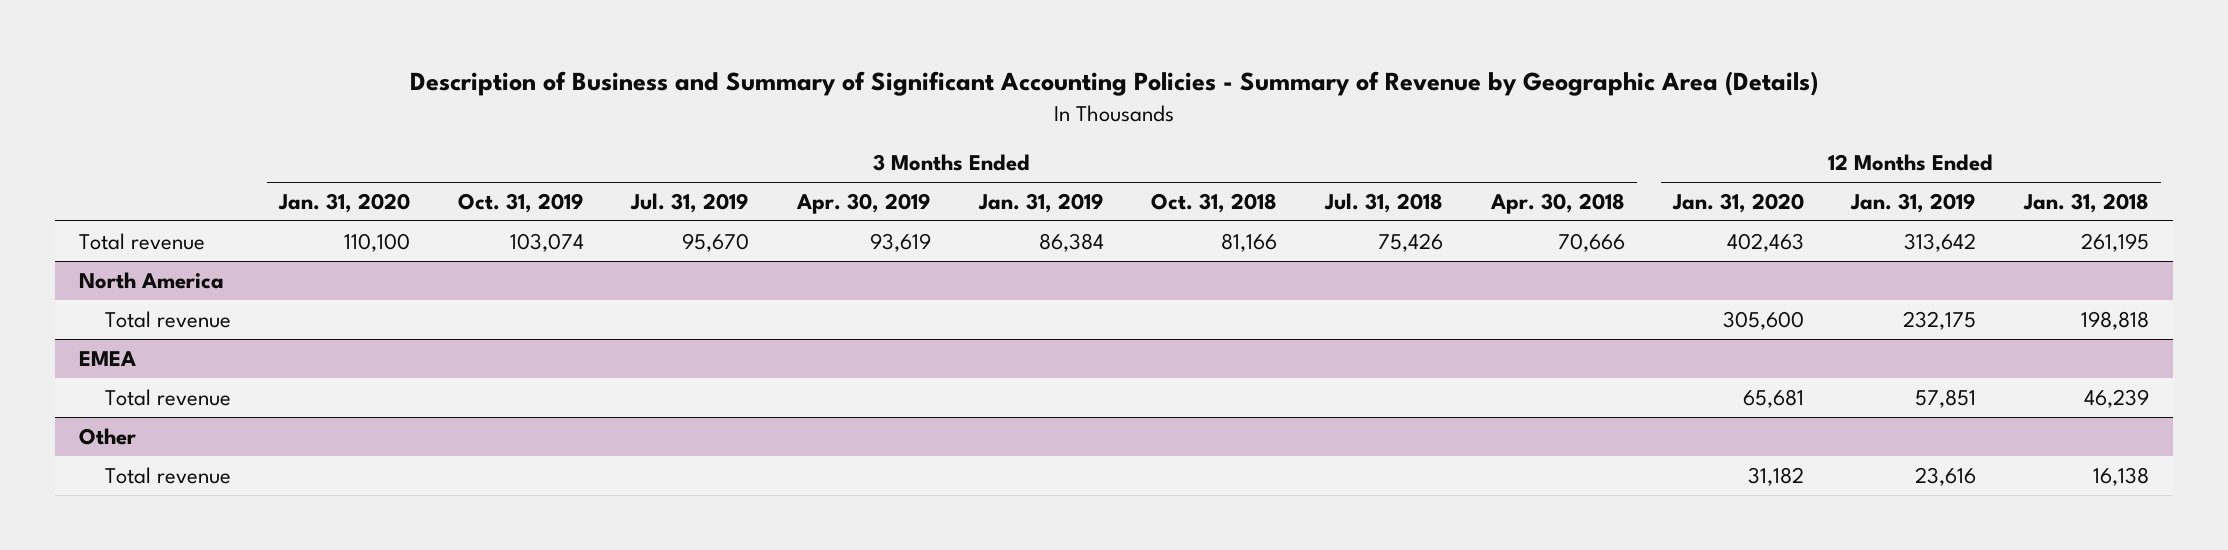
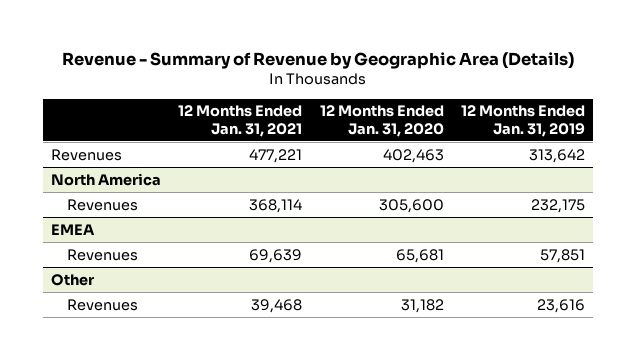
- Description of Business and Summary of Significant Accounting Policies - Summary of Revenue by Geographic Area (Details)
+ Revenue - Summary of Revenue by Geographic Area (Details)
- | 3 Months Ended Jan. 31, 2020 | 3 Months Ended Oct. 31, 2019 | 3 Months Ended Jul. 31, 2019 | 3 Months Ended Apr. 30, 2019 | 3 Months Ended Jan. 31, 2019 | 3 Months Ended Oct. 31, 2018 | 3 Months Ended Jul. 31, 2018 | 3 Months Ended Apr. 30, 2018 | 12 Months Ended Jan. 31, 2020 | 12 Months Ended Jan. 31, 2019 | 12 Months Ended Jan. 31, 2018
+ | 12 Months Ended Jan. 31, 2021 | 12 Months Ended Jan. 31, 2020 | 12 Months Ended Jan. 31, 2019
- Total revenue | 110,100 | 103,074 | 95,670 | 93,619 | 86,384 | 81,166 | 75,426 | 70,666 | 402,463 | 313,642 | 261,195
+ Revenues | 477,221 | 402,463 | 313,642
@ North America
- Total revenue | | | | | | | | | 305,600 | 232,175 | 198,818
+ Revenues | 368,114 | 305,600 | 232,175
@ EMEA
- Total revenue | | | | | | | | | 65,681 | 57,851 | 46,239
+ Revenues | 69,639 | 65,681 | 57,851
@ Other
- Total revenue | | | | | | | | | 31,182 | 23,616 | 16,138
+ Revenues | 39,468 | 31,182 | 23,616

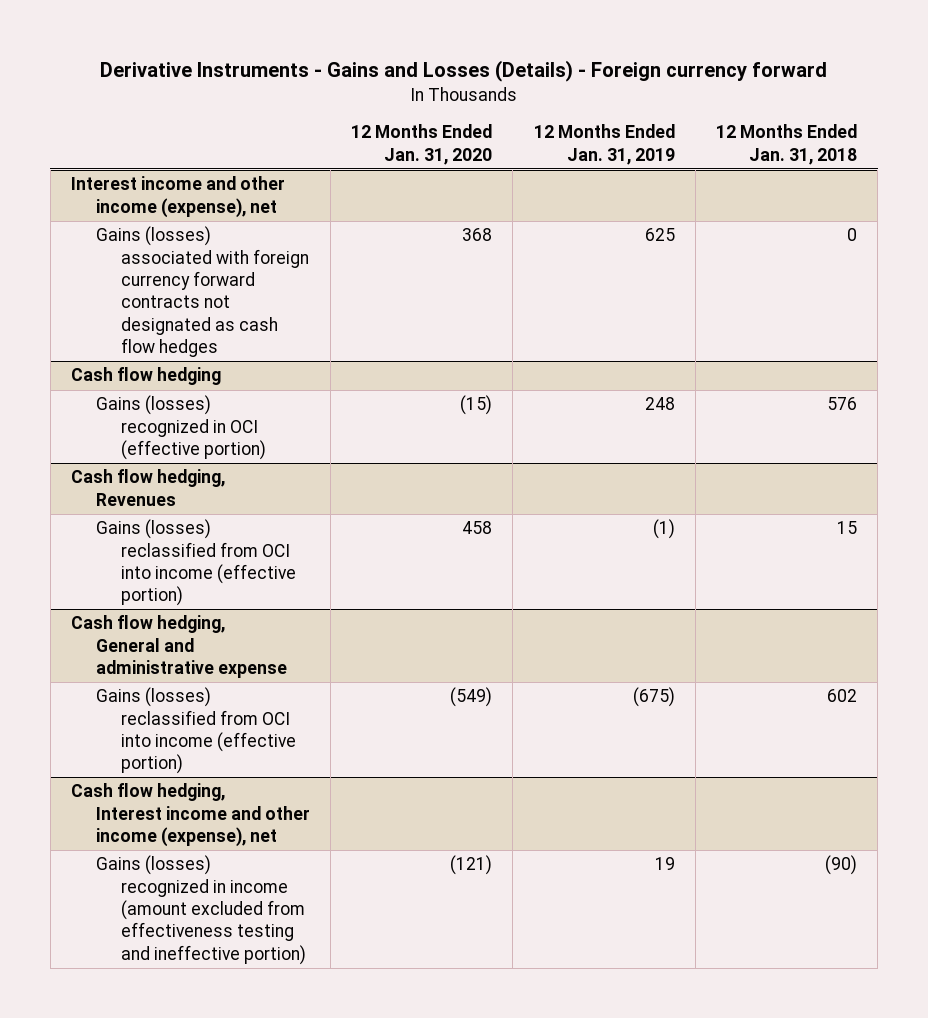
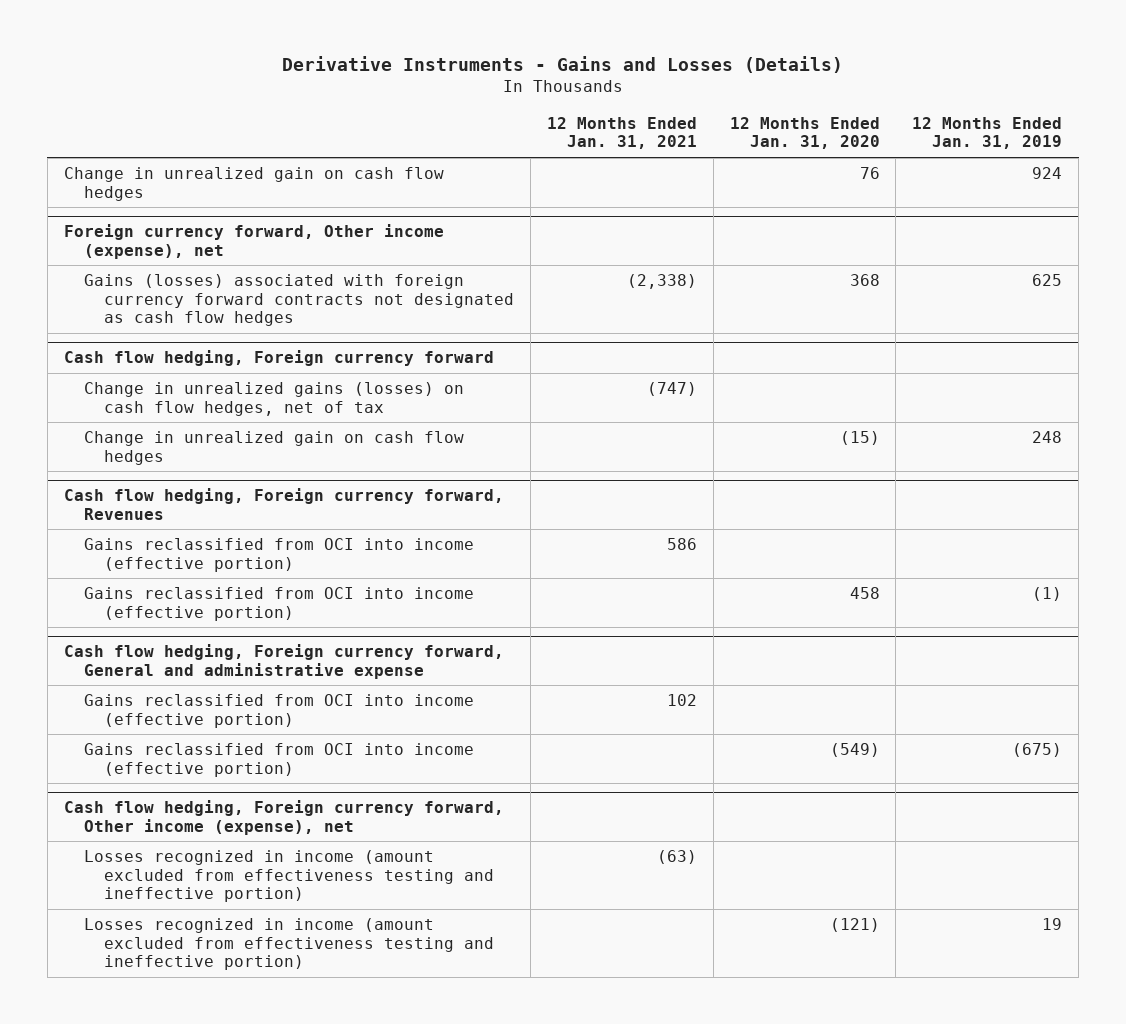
- Derivative Instruments - Gains and Losses (Details) - Foreign currency forward
+ Derivative Instruments - Gains and Losses (Details)
- | 12 Months Ended Jan. 31, 2020 | 12 Months Ended Jan. 31, 2019 | 12 Months Ended Jan. 31, 2018
+ | 12 Months Ended Jan. 31, 2021 | 12 Months Ended Jan. 31, 2020 | 12 Months Ended Jan. 31, 2019
- Interest income and other income (expense), net
+ Change in unrealized gain on cash flow hedges | | 76 | 924
+ Foreign currency forward, Other income (expense), net
- Cash flow hedging
- Gains (losses) recognized in OCI (effective portion) | (15) | 248 | 576
- Cash flow hedging, Revenues
- Gains (losses) reclassified from OCI into income (effective portion) | 458 | (1) | 15
- Cash flow hedging, General and administrative expense
- Gains (losses) reclassified from OCI into income (effective portion) | (549) | (675) | 602
- Cash flow hedging, Interest income and other income (expense), net
- Gains (losses) recognized in income (amount excluded from effectiveness testing and ineffective portion) | (121) | 19 | (90)
+ Cash flow hedging, Foreign currency forward
+ Change in unrealized gains (losses) on cash flow hedges, net of tax | (747) | |
+ Change in unrealized gain on cash flow hedges | | (15) | 248
+ Cash flow hedging, Foreign currency forward, Revenues
+ Gains reclassified from OCI into income (effective portion) | 586 | |
+ Gains reclassified from OCI into income (effective portion) | | 458 | (1)
+ Cash flow hedging, Foreign currency forward, General and administrative expense
+ Gains reclassified from OCI into income (effective portion) | 102 | |
+ Gains reclassified from OCI into income (effective portion) | | (549) | (675)
+ Cash flow hedging, Foreign currency forward, Other income (expense), net
+ Losses recognized in income (amount excluded from effectiveness testing and ineffective portion) | (63) | |
+ Losses recognized in income (amount excluded from effectiveness testing and ineffective portion) | | (121) | 19

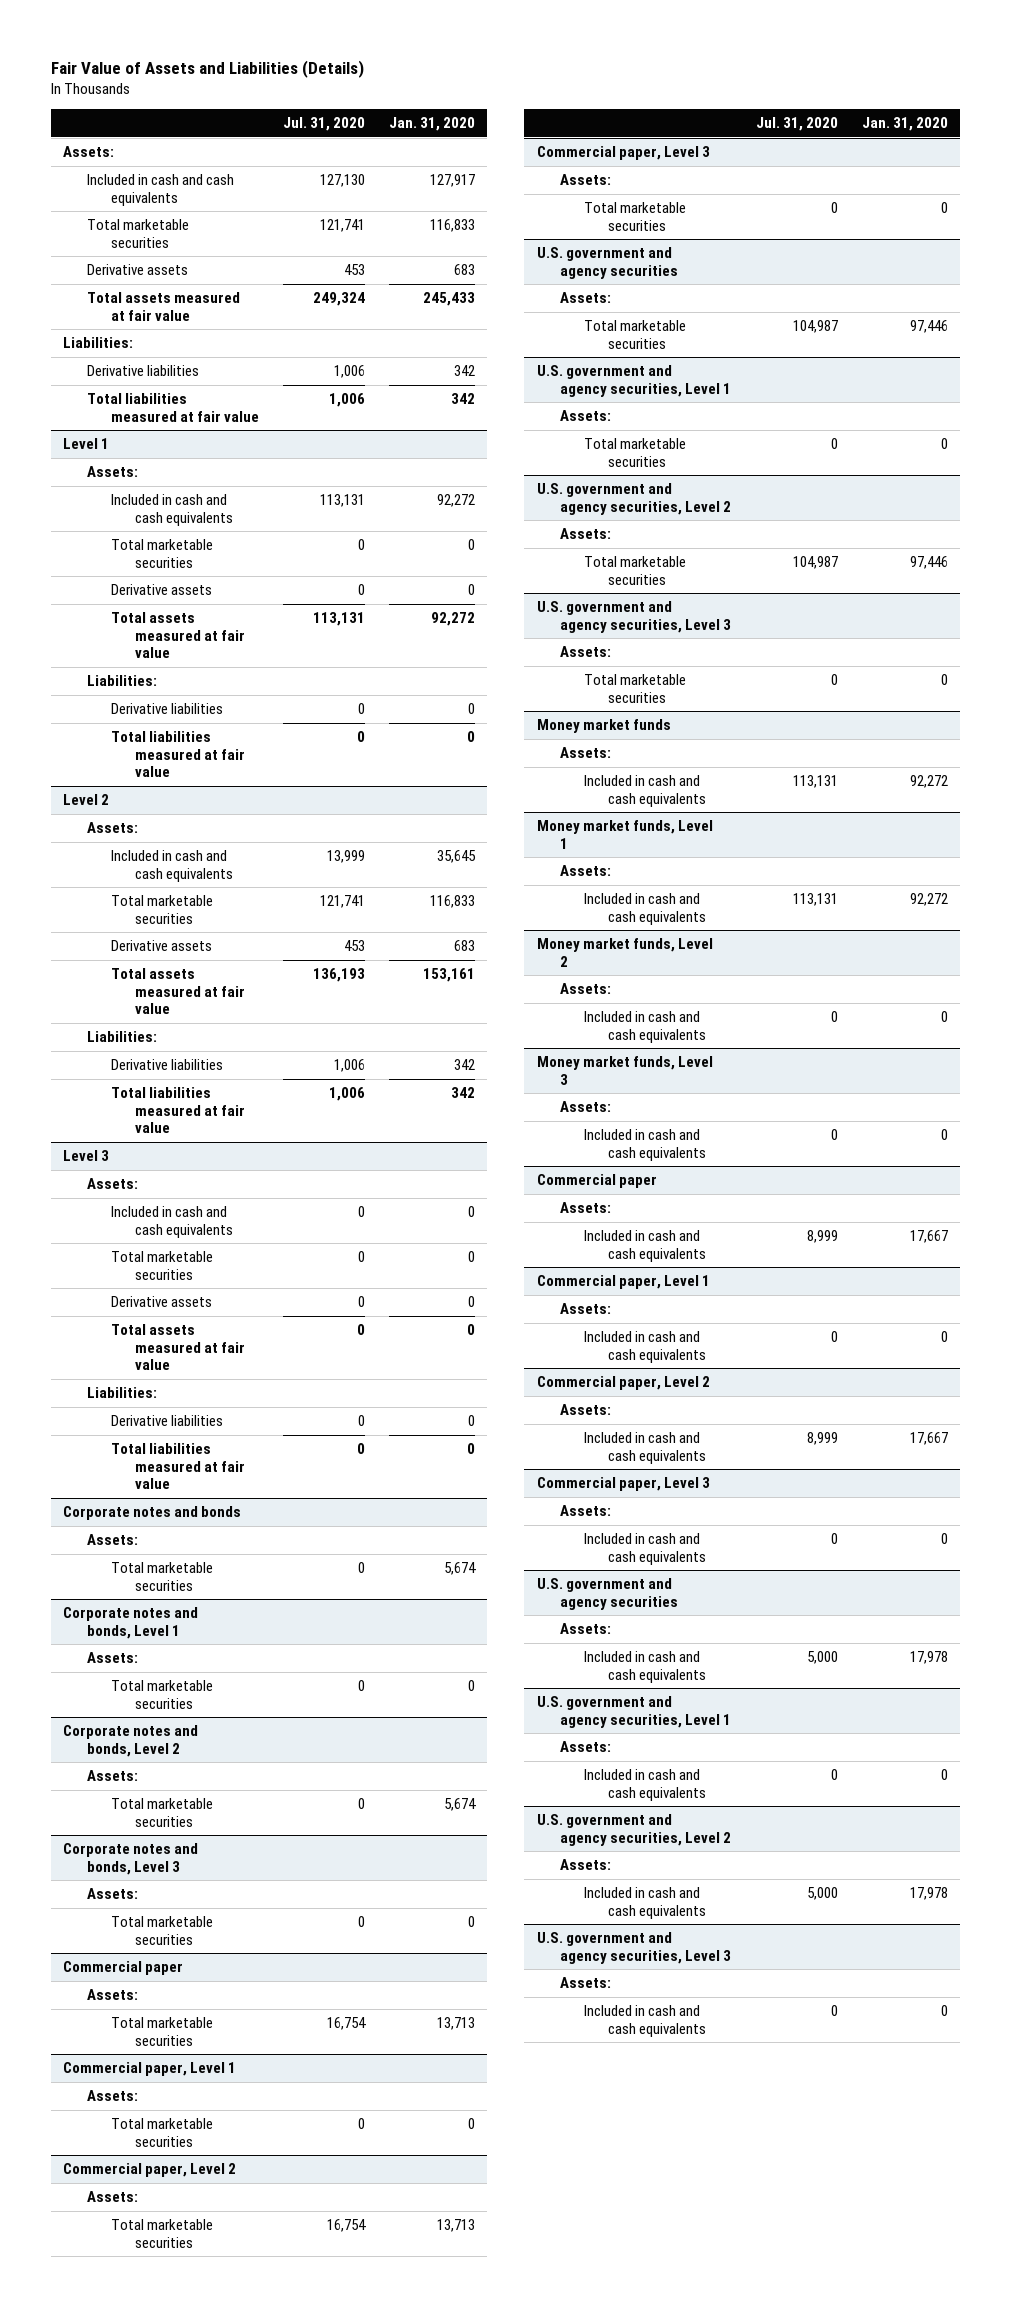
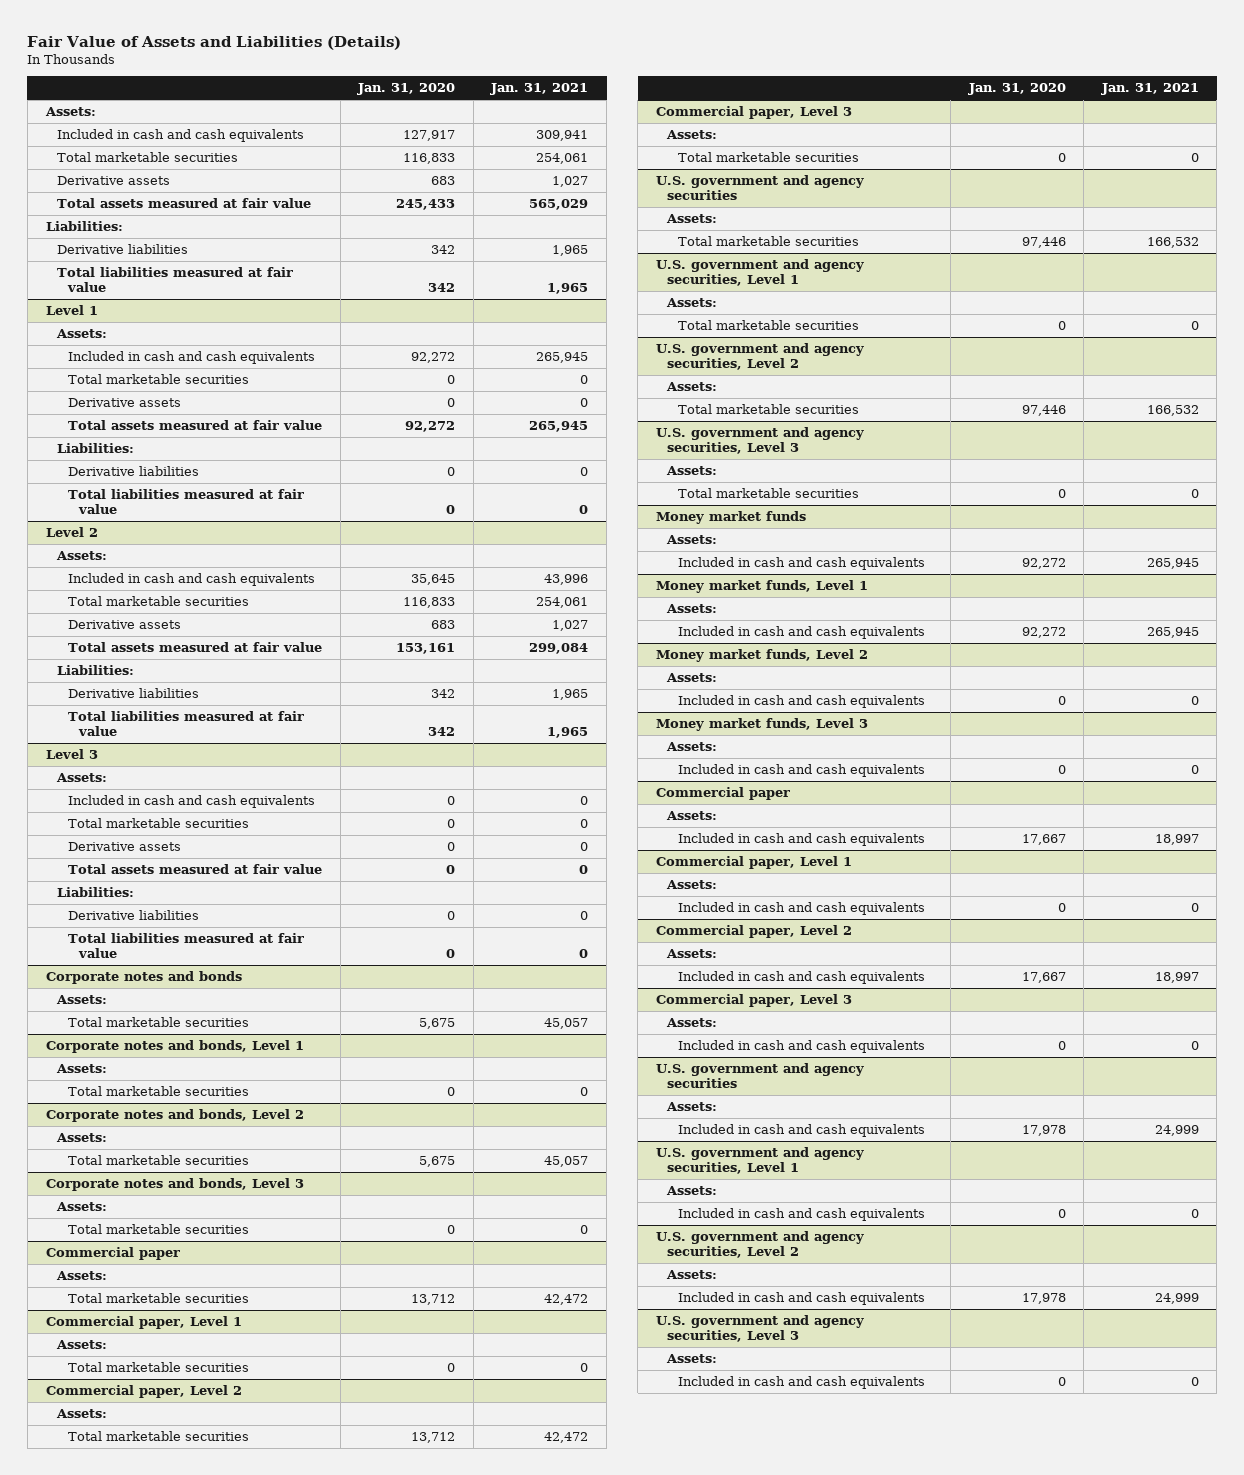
- | Jul. 31, 2020 | Jan. 31, 2020
+ | Jan. 31, 2020 | Jan. 31, 2021
@ Corporate notes and bonds
- Total marketable securities | 0 | 5,674
+ Total marketable securities | 5,675 | 45,057
@ Corporate notes and bonds, Level 2
- Total marketable securities | 0 | 5,674
+ Total marketable securities | 5,675 | 45,057
@ Commercial paper
- Total marketable securities | 16,754 | 13,713
+ Total marketable securities | 13,712 | 42,472
@ Commercial paper, Level 2
- Total marketable securities | 16,754 | 13,713
+ Total marketable securities | 13,712 | 42,472

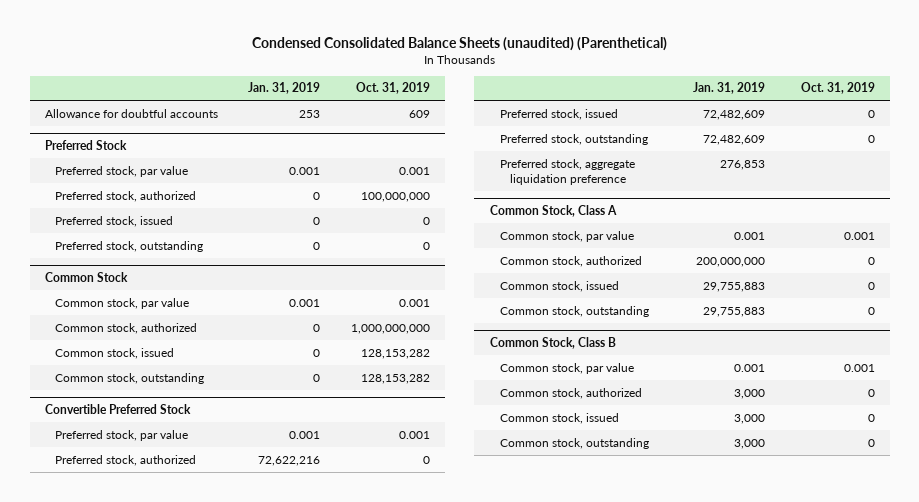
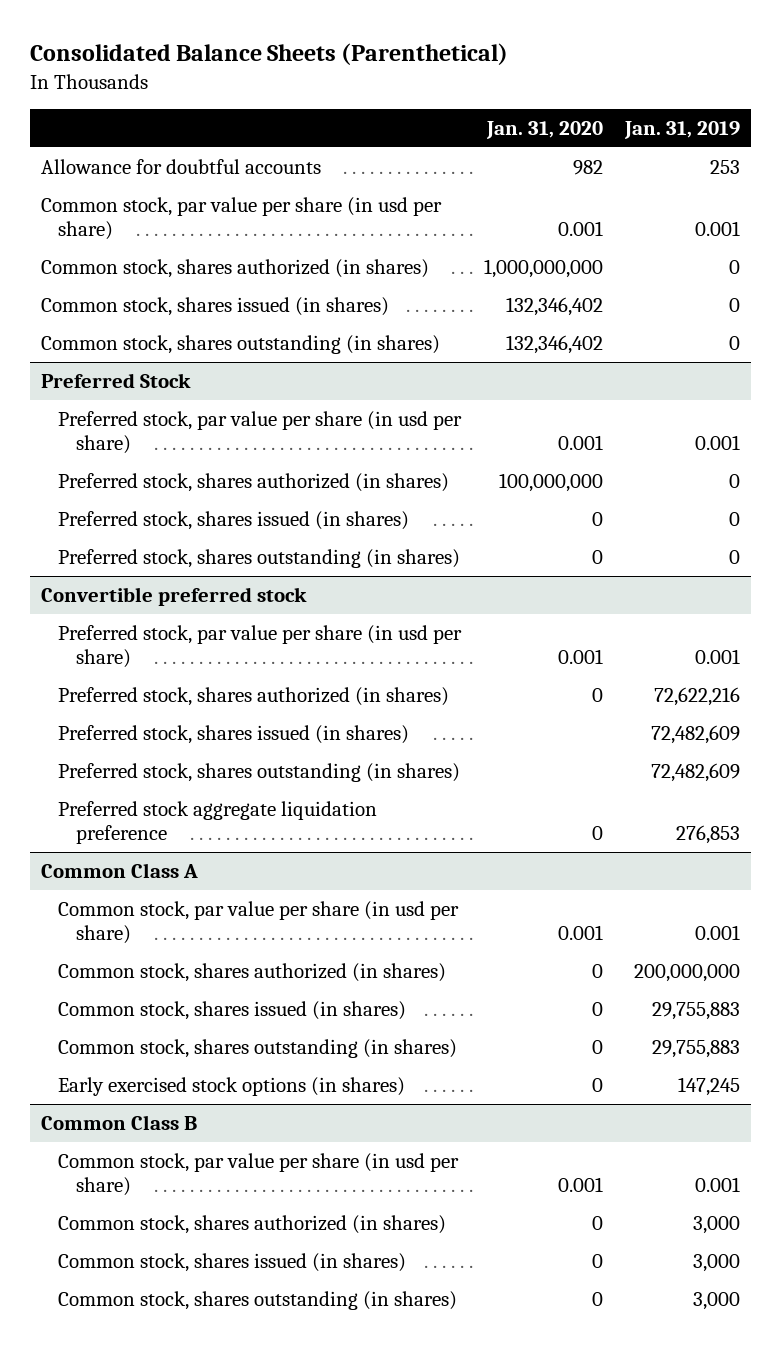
- Condensed Consolidated Balance Sheets (unaudited) (Parenthetical)
+ Consolidated Balance Sheets (Parenthetical)
- | Jan. 31, 2019 | Oct. 31, 2019
+ | Jan. 31, 2020 | Jan. 31, 2019
+ Common stock, par value per share (in usd per share) | 0.001 | 0.001
+ Common stock, shares authorized (in shares) | 1,000,000,000 | 0
+ Common stock, shares issued (in shares) | 132,346,402 | 0
+ Common stock, shares outstanding (in shares) | 132,346,402 | 0
@ Preferred Stock
- Preferred stock, par value | 0.001 | 0.001
- Preferred stock, authorized | 0 | 100,000,000
- Preferred stock, issued | 0 | 0
- Preferred stock, outstanding | 0 | 0
- Common Stock
- Common stock, par value | 0.001 | 0.001
- Common stock, authorized | 0 | 1,000,000,000
- Common stock, issued | 0 | 128,153,282
- Common stock, outstanding | 0 | 128,153,282
- Convertible Preferred Stock
- Preferred stock, par value | 0.001 | 0.001
- Preferred stock, authorized | 72,622,216 | 0
- Preferred stock, issued | 72,482,609 | 0
- Preferred stock, outstanding | 72,482,609 | 0
- Preferred stock, aggregate liquidation preference | 276,853 |
- Common Stock, Class A
- Common stock, par value | 0.001 | 0.001
- Common stock, authorized | 200,000,000 | 0
- Common stock, issued | 29,755,883 | 0
- Common stock, outstanding | 29,755,883 | 0
- Common Stock, Class B
- Common stock, par value | 0.001 | 0.001
- Common stock, authorized | 3,000 | 0
- Common stock, issued | 3,000 | 0
- Common stock, outstanding | 3,000 | 0
@ Preferred Stock
+ Preferred stock, par value per share (in usd per share) | 0.001 | 0.001
+ Preferred stock, shares authorized (in shares) | 100,000,000 | 0
+ Preferred stock, shares issued (in shares) | 0 | 0
+ Preferred stock, shares outstanding (in shares) | 0 | 0
+ Convertible preferred stock
+ Preferred stock, par value per share (in usd per share) | 0.001 | 0.001
+ Preferred stock, shares authorized (in shares) | 0 | 72,622,216
+ Preferred stock, shares issued (in shares) | | 72,482,609
+ Preferred stock, shares outstanding (in shares) | | 72,482,609
+ Preferred stock aggregate liquidation preference | 0 | 276,853
+ Common Class A
+ Common stock, par value per share (in usd per share) | 0.001 | 0.001
+ Common stock, shares authorized (in shares) | 0 | 200,000,000
+ Common stock, shares issued (in shares) | 0 | 29,755,883
+ Common stock, shares outstanding (in shares) | 0 | 29,755,883
+ Early exercised stock options (in shares) | 0 | 147,245
+ Common Class B
+ Common stock, par value per share (in usd per share) | 0.001 | 0.001
+ Common stock, shares authorized (in shares) | 0 | 3,000
+ Common stock, shares issued (in shares) | 0 | 3,000
+ Common stock, shares outstanding (in shares) | 0 | 3,000

